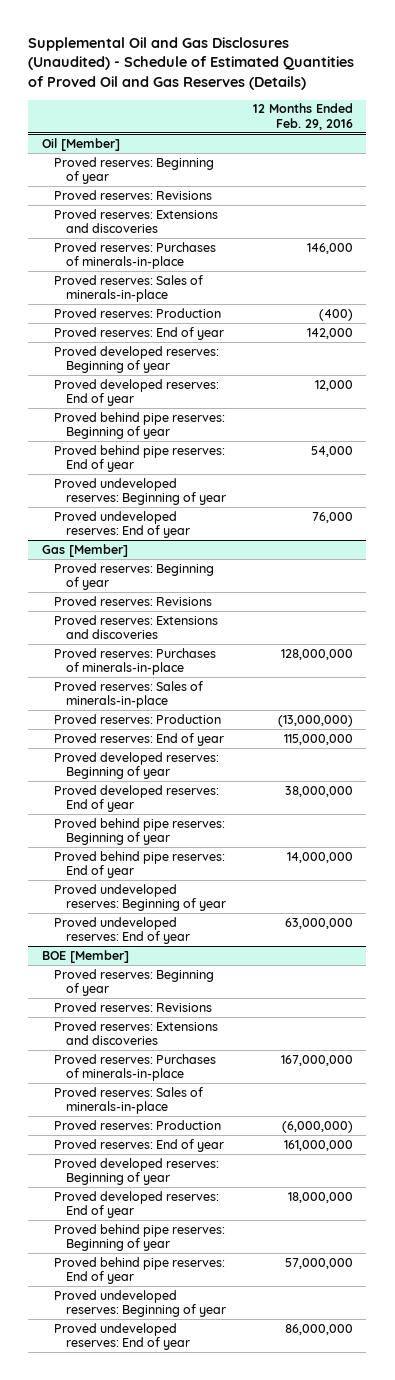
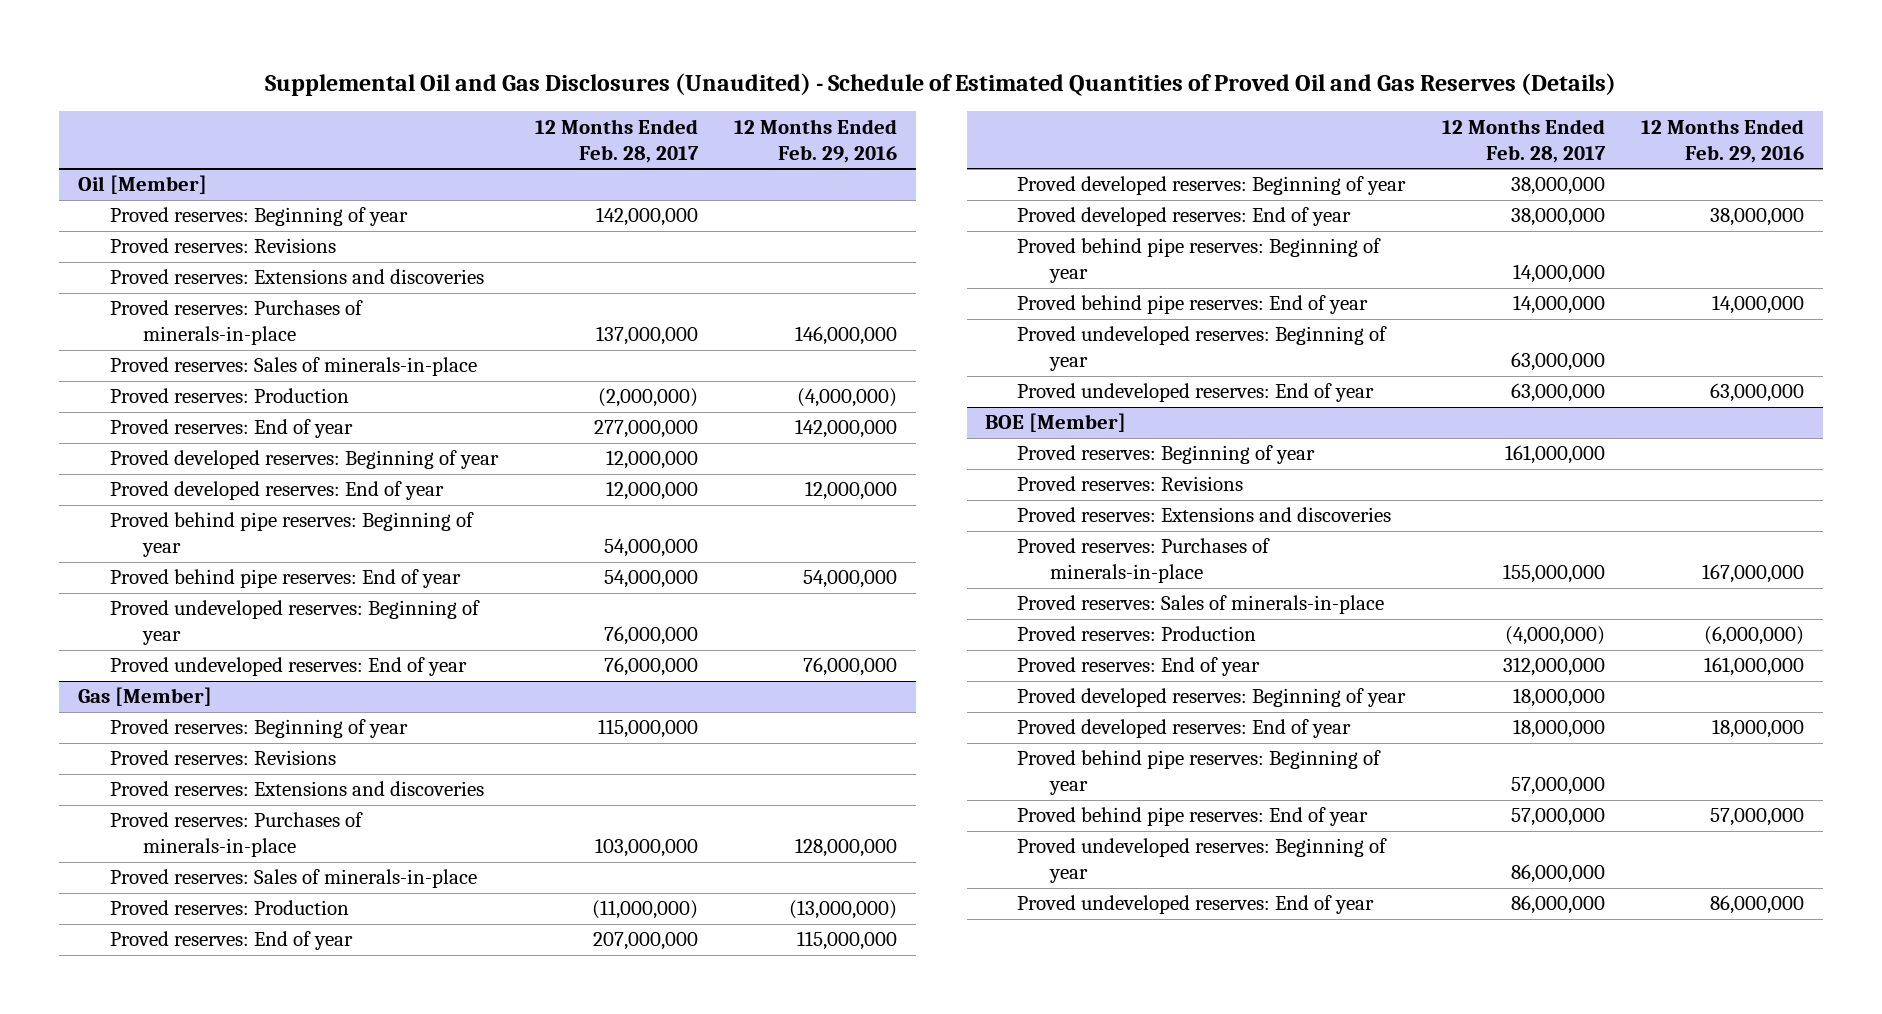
- | 12 Months Ended Feb. 29, 2016
+ | 12 Months Ended Feb. 28, 2017 | 12 Months Ended Feb. 29, 2016
@ Oil [Member]
- Proved reserves: Purchases of minerals-in-place | 146,000
+ Proved reserves: Purchases of minerals-in-place | 137,000,000 | 146,000,000
- Proved reserves: Production | (400)
- Proved reserves: End of year | 142,000
+ Proved reserves: Production | (2,000,000) | (4,000,000)
+ Proved reserves: End of year | 277,000,000 | 142,000,000
- Proved developed reserves: End of year | 12,000
+ Proved developed reserves: End of year | 12,000,000 | 12,000,000
- Proved behind pipe reserves: End of year | 54,000
+ Proved behind pipe reserves: End of year | 54,000,000 | 54,000,000
- Proved undeveloped reserves: End of year | 76,000
+ Proved undeveloped reserves: End of year | 76,000,000 | 76,000,000

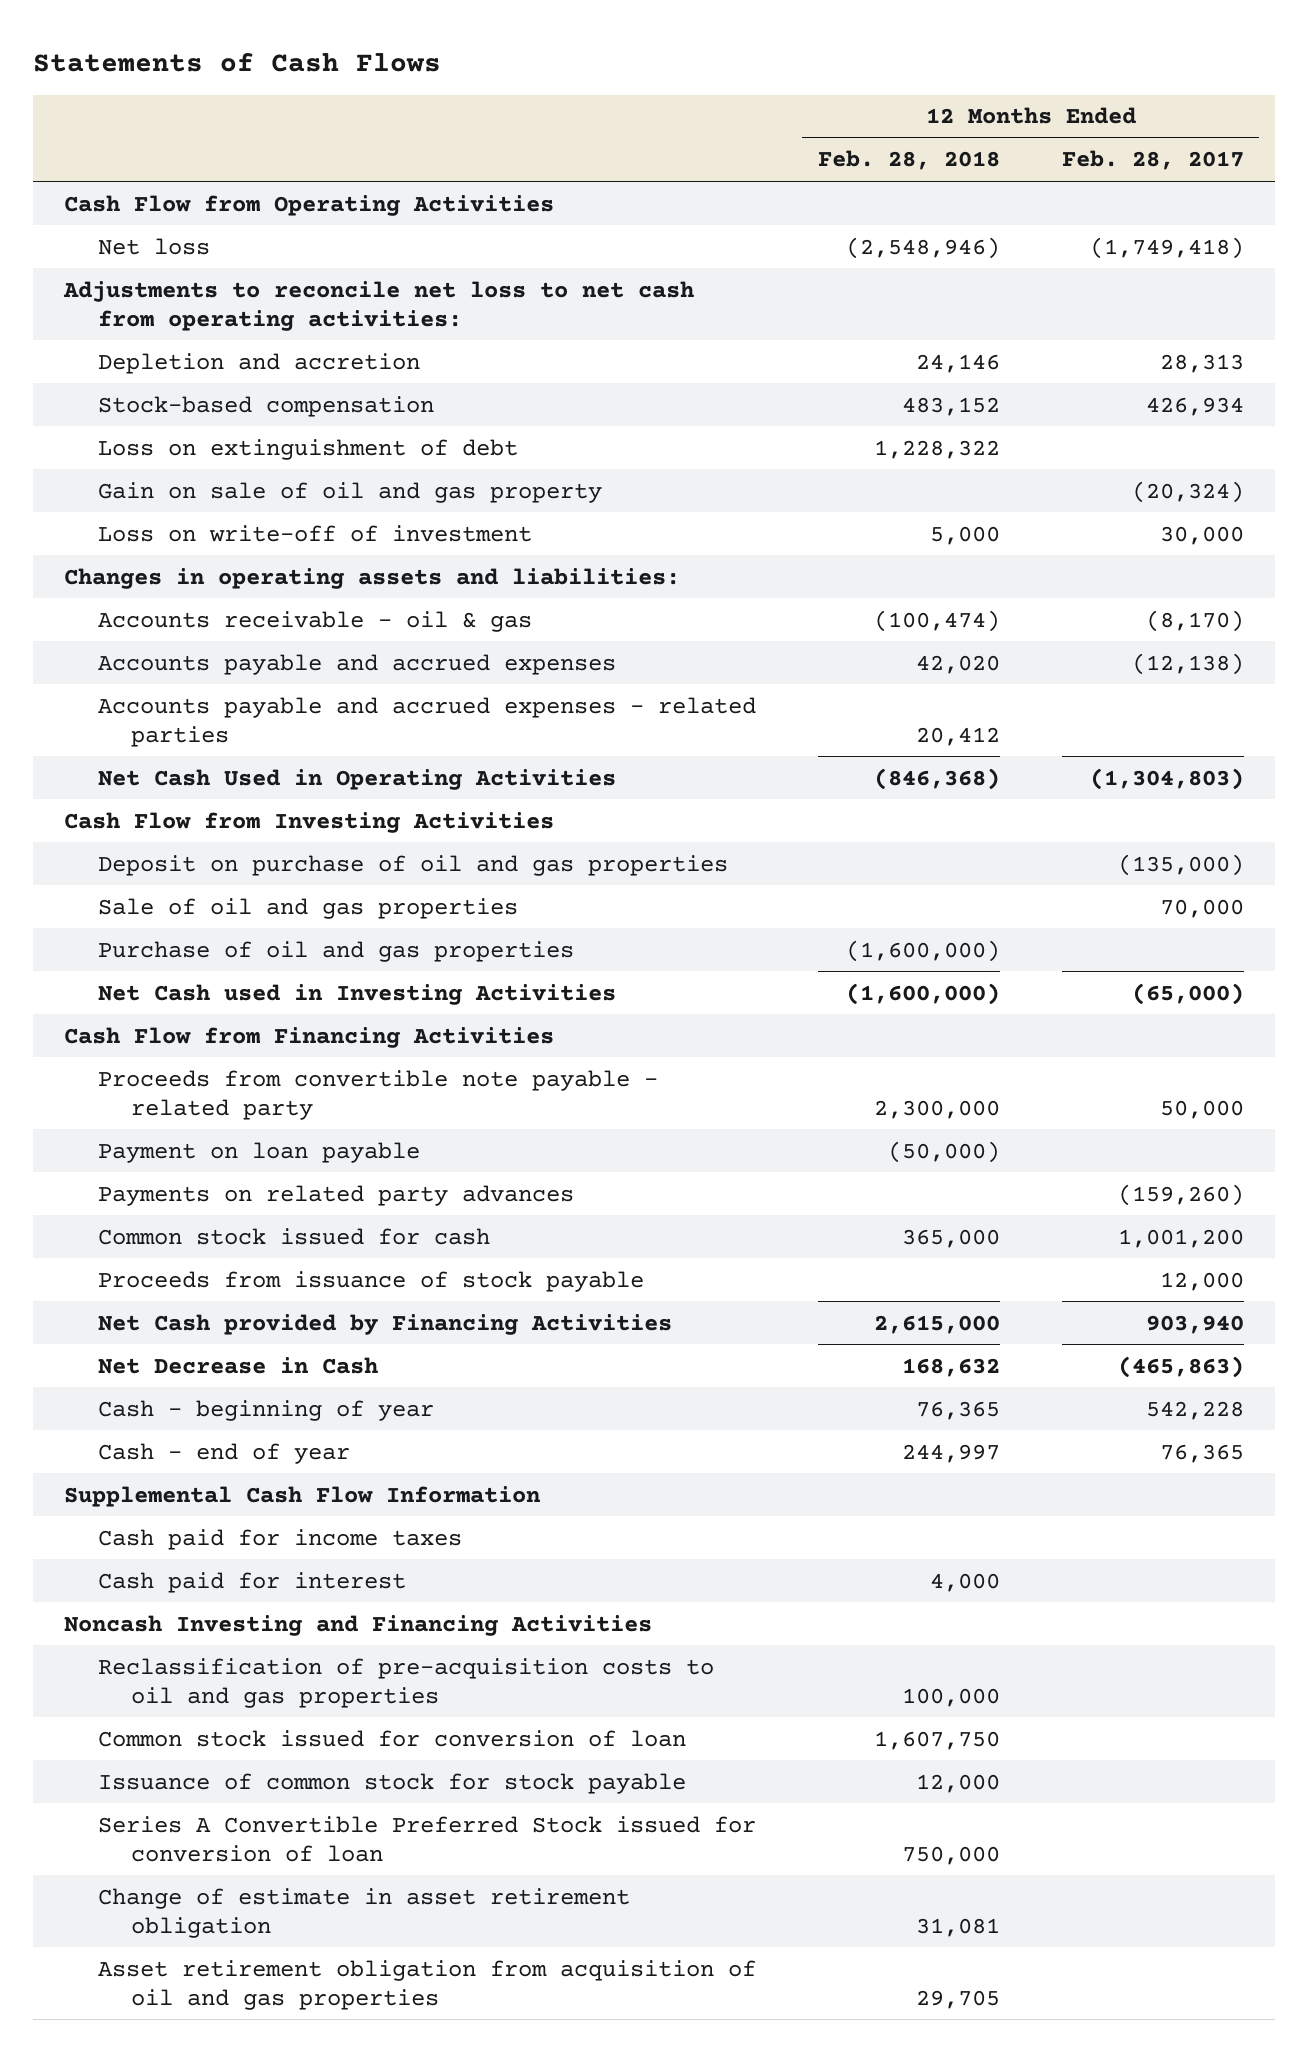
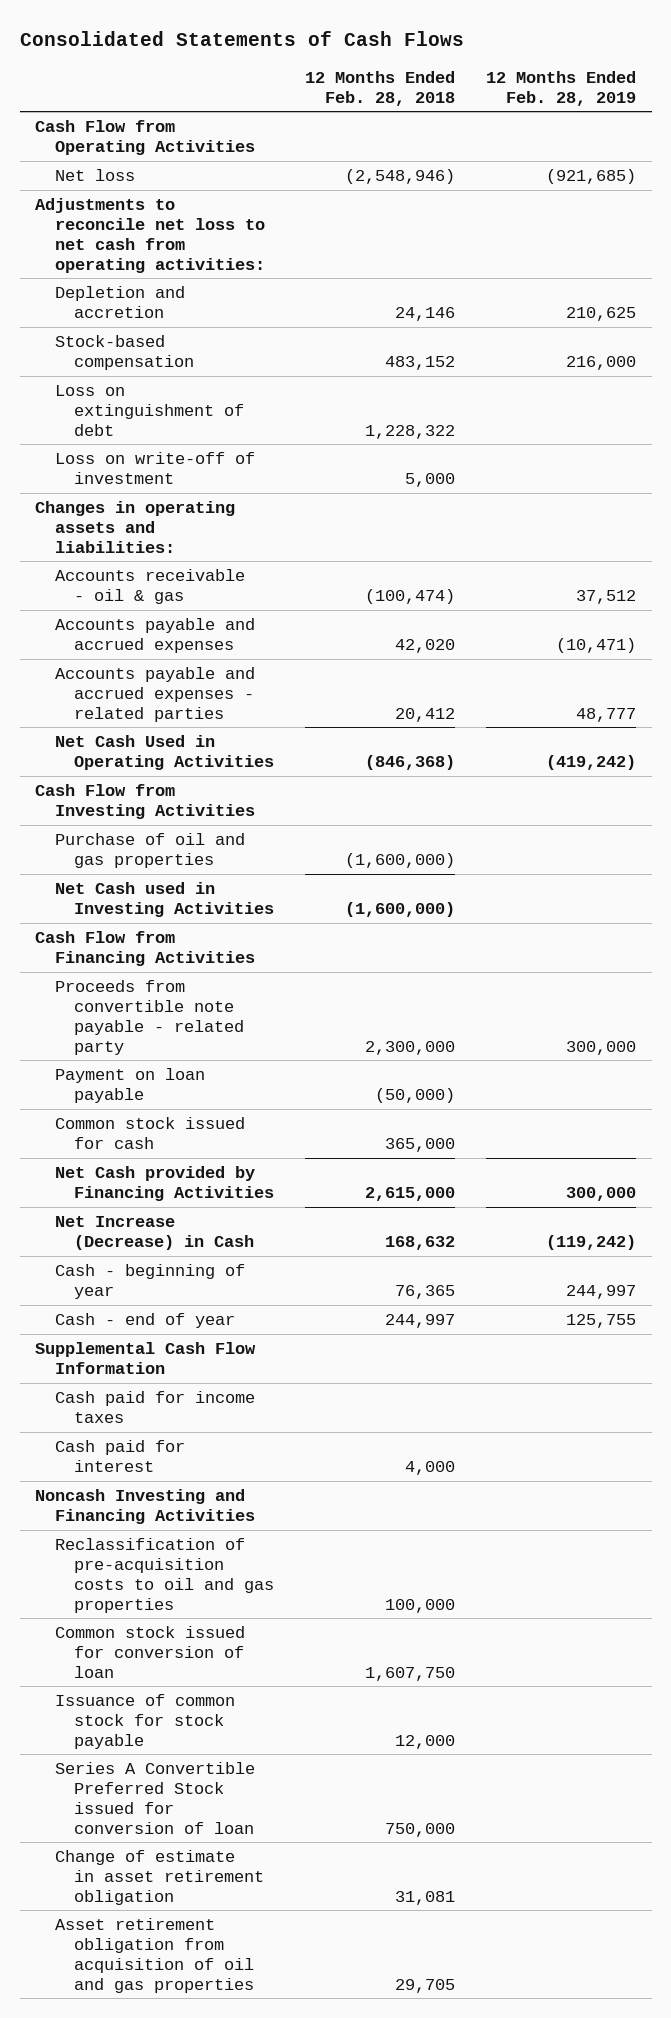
- Statements of Cash Flows
+ Consolidated Statements of Cash Flows
- | 12 Months Ended Feb. 28, 2018 | 12 Months Ended Feb. 28, 2017
+ | 12 Months Ended Feb. 28, 2018 | 12 Months Ended Feb. 28, 2019
- Gain on sale of oil and gas property | | (20,324)
- Deposit on purchase of oil and gas properties | | (135,000)
- Sale of oil and gas properties | | 70,000
- Payments on related party advances | | (159,260)
- Proceeds from issuance of stock payable | | 12,000
- Net Decrease in Cash | 168,632 | (465,863)
+ Net Increase (Decrease) in Cash | 168,632 | (119,242)

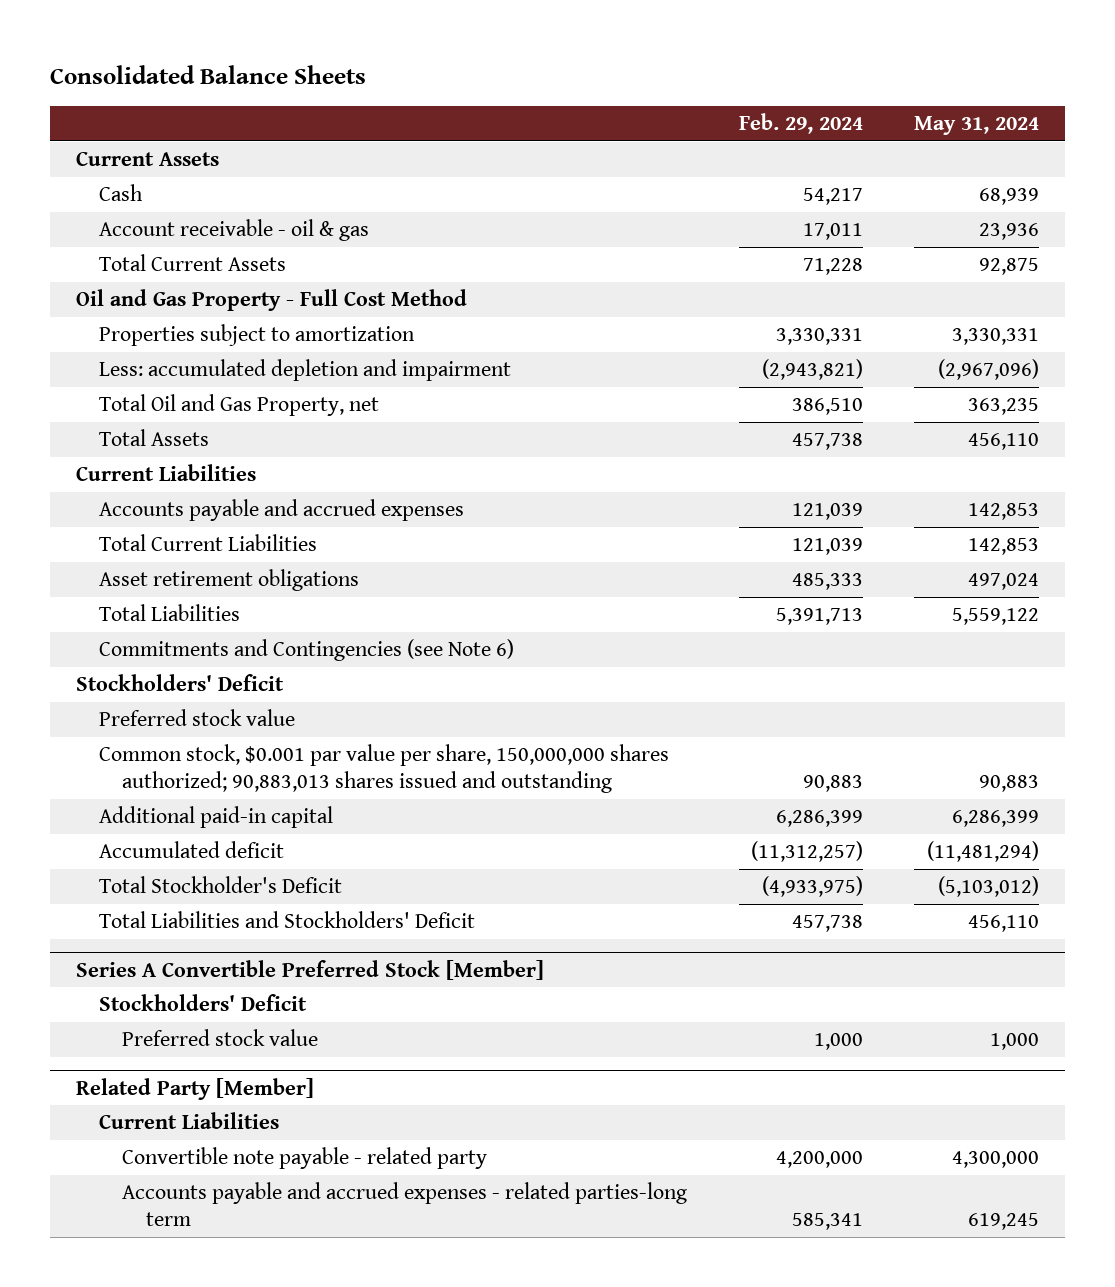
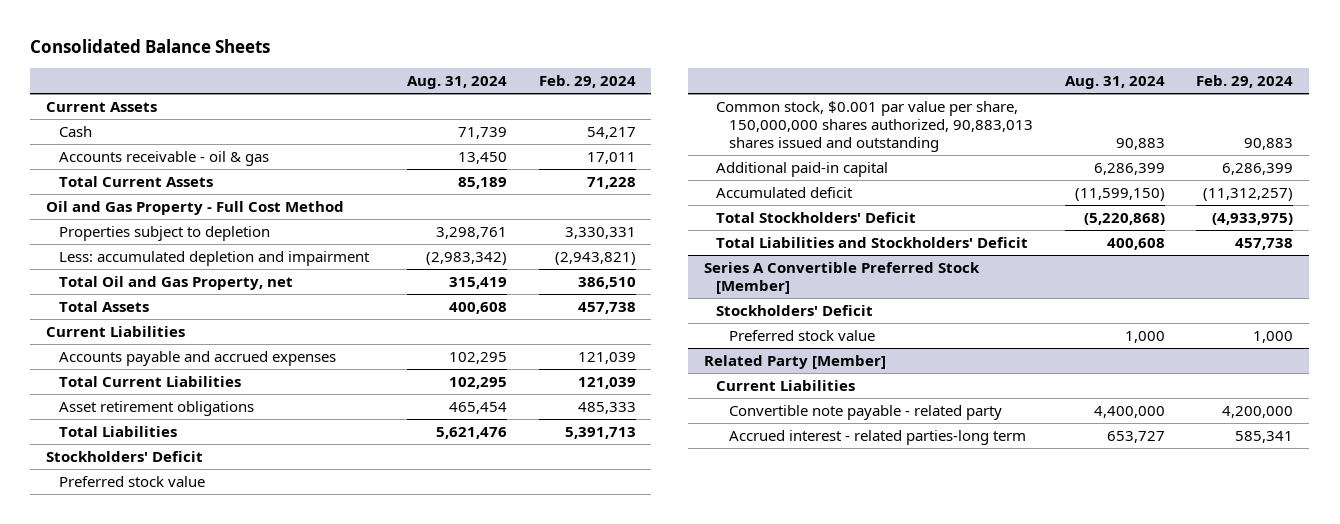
- | Feb. 29, 2024 | May 31, 2024
+ | Aug. 31, 2024 | Feb. 29, 2024
- Account receivable - oil & gas | 17,011 | 23,936
+ Accounts receivable - oil & gas | 13,450 | 17,011
- Properties subject to amortization | 3,330,331 | 3,330,331
+ Properties subject to depletion | 3,298,761 | 3,330,331
- Commitments and Contingencies (see Note 6)
- Common stock, $0.001 par value per share, 150,000,000 shares authorized; 90,883,013 shares issued and outstanding | 90,883 | 90,883
+ Common stock, $0.001 par value per share, 150,000,000 shares authorized, 90,883,013 shares issued and outstanding | 90,883 | 90,883
- Total Stockholder's Deficit | (4,933,975) | (5,103,012)
+ Total Stockholders' Deficit | (5,220,868) | (4,933,975)
@ Related Party [Member]
- Accounts payable and accrued expenses - related parties-long term | 585,341 | 619,245
+ Accrued interest - related parties-long term | 653,727 | 585,341

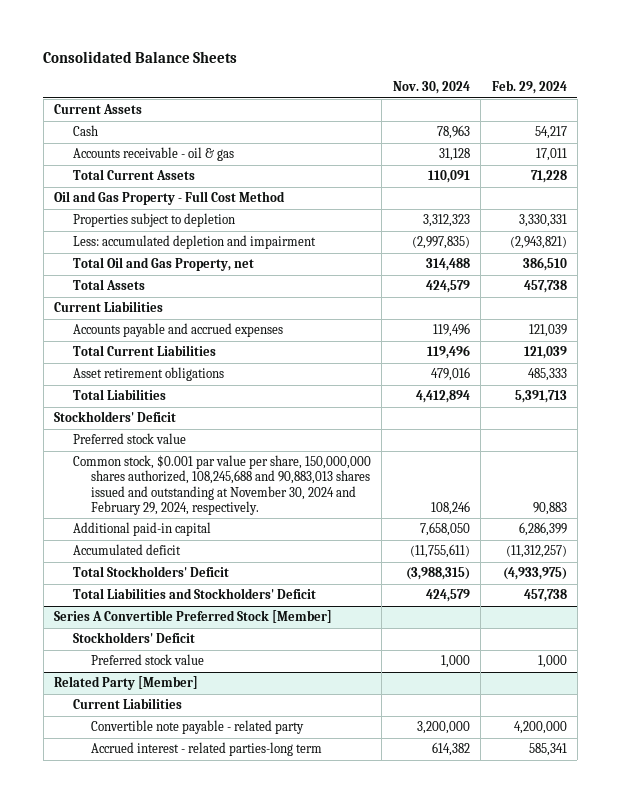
- | Aug. 31, 2024 | Feb. 29, 2024
+ | Nov. 30, 2024 | Feb. 29, 2024
- Common stock, $0.001 par value per share, 150,000,000 shares authorized, 90,883,013 shares issued and outstanding | 90,883 | 90,883
+ Common stock, $0.001 par value per share, 150,000,000 shares authorized, 108,245,688 and 90,883,013 shares issued and outstanding at November 30, 2024 and February 29, 2024, respectively. | 108,246 | 90,883

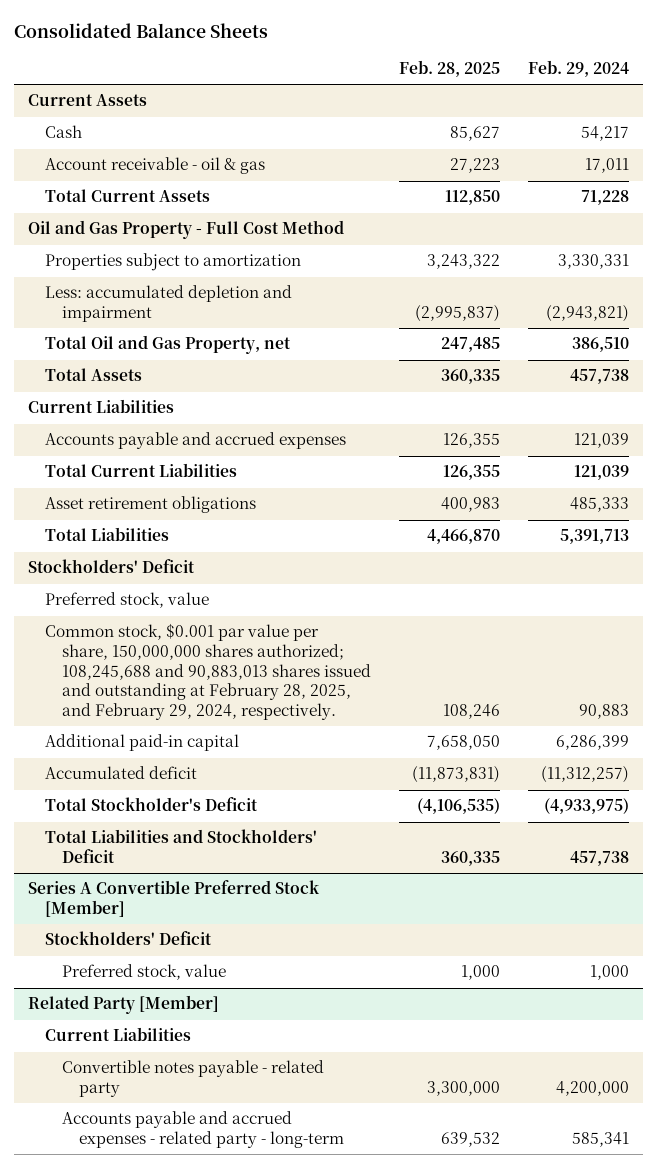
- | Nov. 30, 2024 | Feb. 29, 2024
+ | Feb. 28, 2025 | Feb. 29, 2024
- Accounts receivable - oil & gas | 31,128 | 17,011
+ Account receivable - oil & gas | 27,223 | 17,011
- Properties subject to depletion | 3,312,323 | 3,330,331
+ Properties subject to amortization | 3,243,322 | 3,330,331
- Preferred stock value
- Common stock, $0.001 par value per share, 150,000,000 shares authorized, 108,245,688 and 90,883,013 shares issued and outstanding at November 30, 2024 and February 29, 2024, respectively. | 108,246 | 90,883
+ Preferred stock, value
+ Common stock, $0.001 par value per share, 150,000,000 shares authorized; 108,245,688 and 90,883,013 shares issued and outstanding at February 28, 2025, and February 29, 2024, respectively. | 108,246 | 90,883
- Total Stockholders' Deficit | (3,988,315) | (4,933,975)
+ Total Stockholder's Deficit | (4,106,535) | (4,933,975)
@ Series A Convertible Preferred Stock [Member]
- Preferred stock value | 1,000 | 1,000
+ Preferred stock, value | 1,000 | 1,000
@ Related Party [Member]
- Convertible note payable - related party | 3,200,000 | 4,200,000
- Accrued interest - related parties-long term | 614,382 | 585,341
+ Convertible notes payable - related party | 3,300,000 | 4,200,000
+ Accounts payable and accrued expenses - related party - long-term | 639,532 | 585,341

